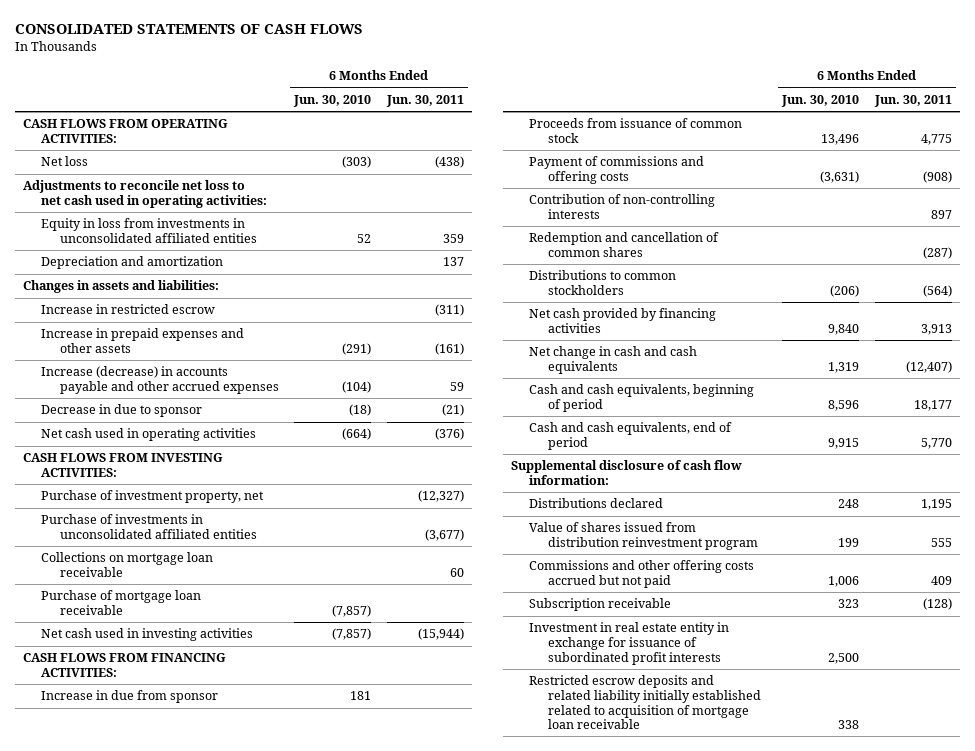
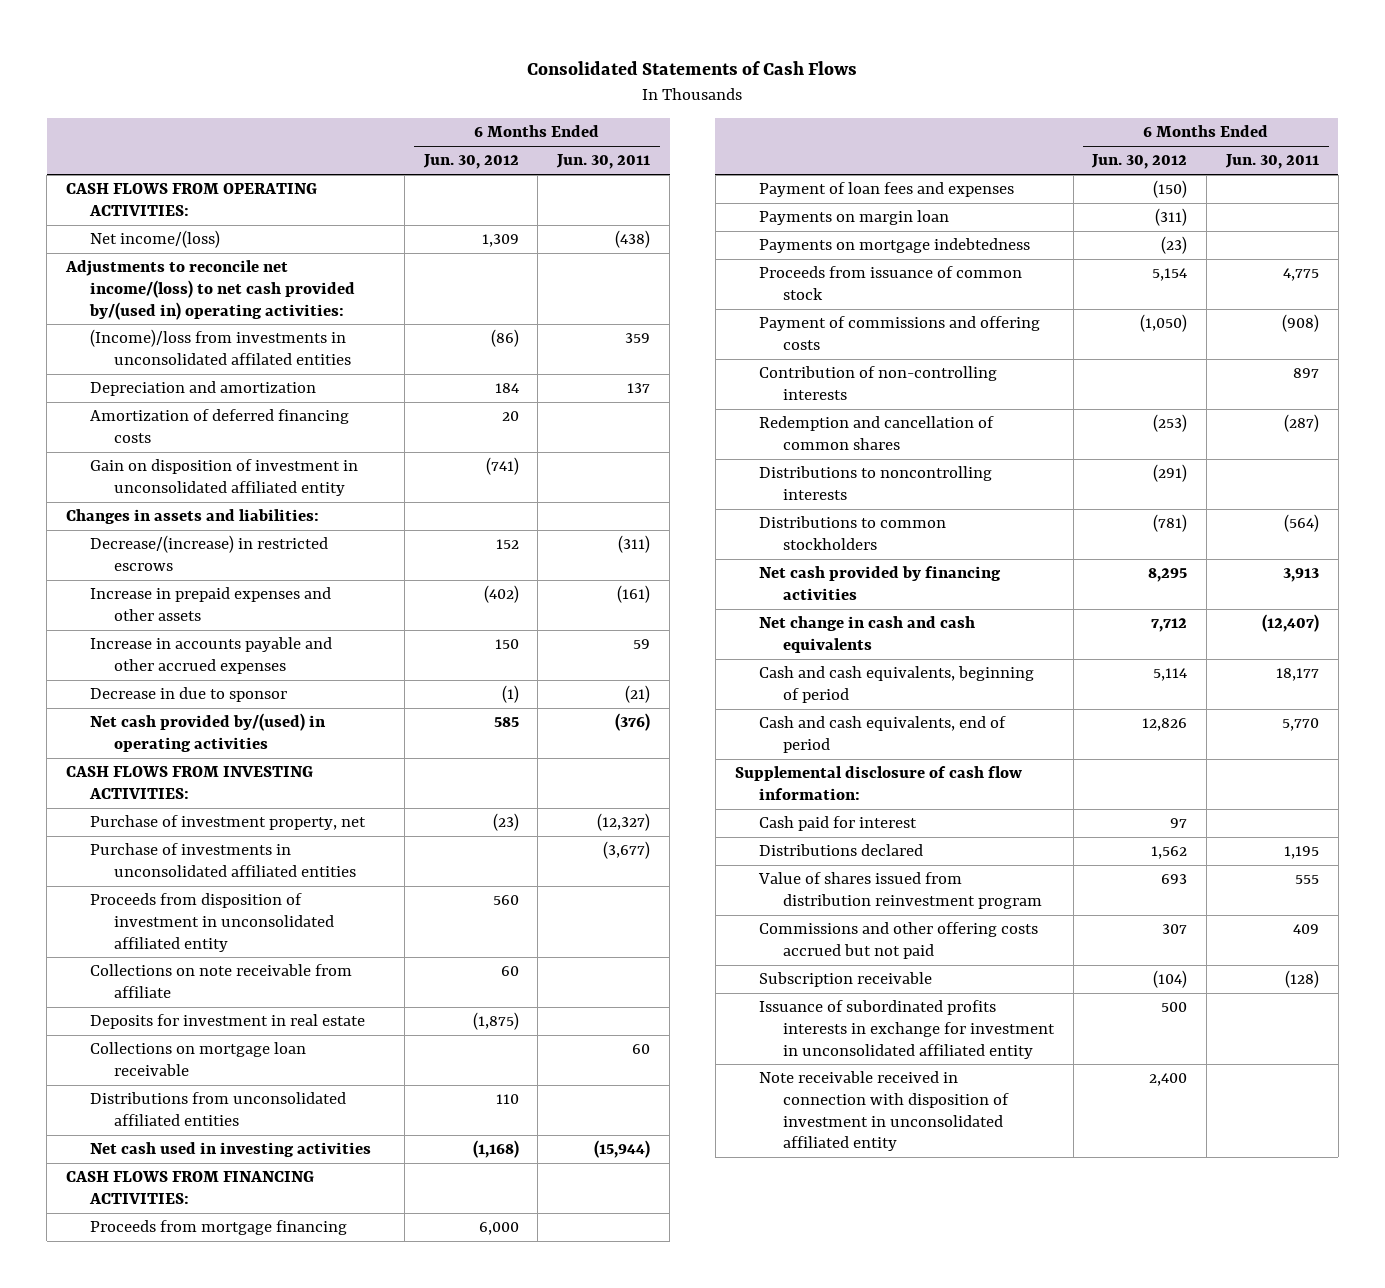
- CONSOLIDATED STATEMENTS OF CASH FLOWS
+ Consolidated Statements of Cash Flows
- | 6 Months Ended Jun. 30, 2010 | 6 Months Ended Jun. 30, 2011
+ | 6 Months Ended Jun. 30, 2012 | 6 Months Ended Jun. 30, 2011
- Net loss | (303) | (438)
- Adjustments to reconcile net loss to net cash used in operating activities:
- Equity in loss from investments in unconsolidated affiliated entities | 52 | 359
+ Net income/(loss) | 1,309 | (438)
+ Adjustments to reconcile net income/(loss) to net cash provided by/(used in) operating activities:
+ (Income)/loss from investments in unconsolidated affilated entities | (86) | 359
+ Amortization of deferred financing costs | 20 |
+ Gain on disposition of investment in unconsolidated affiliated entity | (741) |
- Increase in restricted escrow | | (311)
+ Decrease/(increase) in restricted escrows | 152 | (311)
- Increase (decrease) in accounts payable and other accrued expenses | (104) | 59
+ Increase in accounts payable and other accrued expenses | 150 | 59
- Net cash used in operating activities | (664) | (376)
+ Net cash provided by/(used) in operating activities | 585 | (376)
+ Proceeds from disposition of investment in unconsolidated affiliated entity | 560 |
+ Collections on note receivable from affiliate | 60 |
+ Deposits for investment in real estate | (1,875) |
- Purchase of mortgage loan receivable | (7,857) |
+ Distributions from unconsolidated affiliated entities | 110 |
- Increase in due from sponsor | 181 |
+ Proceeds from mortgage financing | 6,000 |
+ Payment of loan fees and expenses | (150) |
+ Payments on margin loan | (311) |
+ Payments on mortgage indebtedness | (23) |
+ Distributions to noncontrolling interests | (291) |
+ Cash paid for interest | 97 |
- Investment in real estate entity in exchange for issuance of subordinated profit interests | 2,500 |
- Restricted escrow deposits and related liability initially established related to acquisition of mortgage loan receivable | 338 |
+ Issuance of subordinated profits interests in exchange for investment in unconsolidated affiliated entity | 500 |
+ Note receivable received in connection with disposition of investment in unconsolidated affiliated entity | 2,400 |

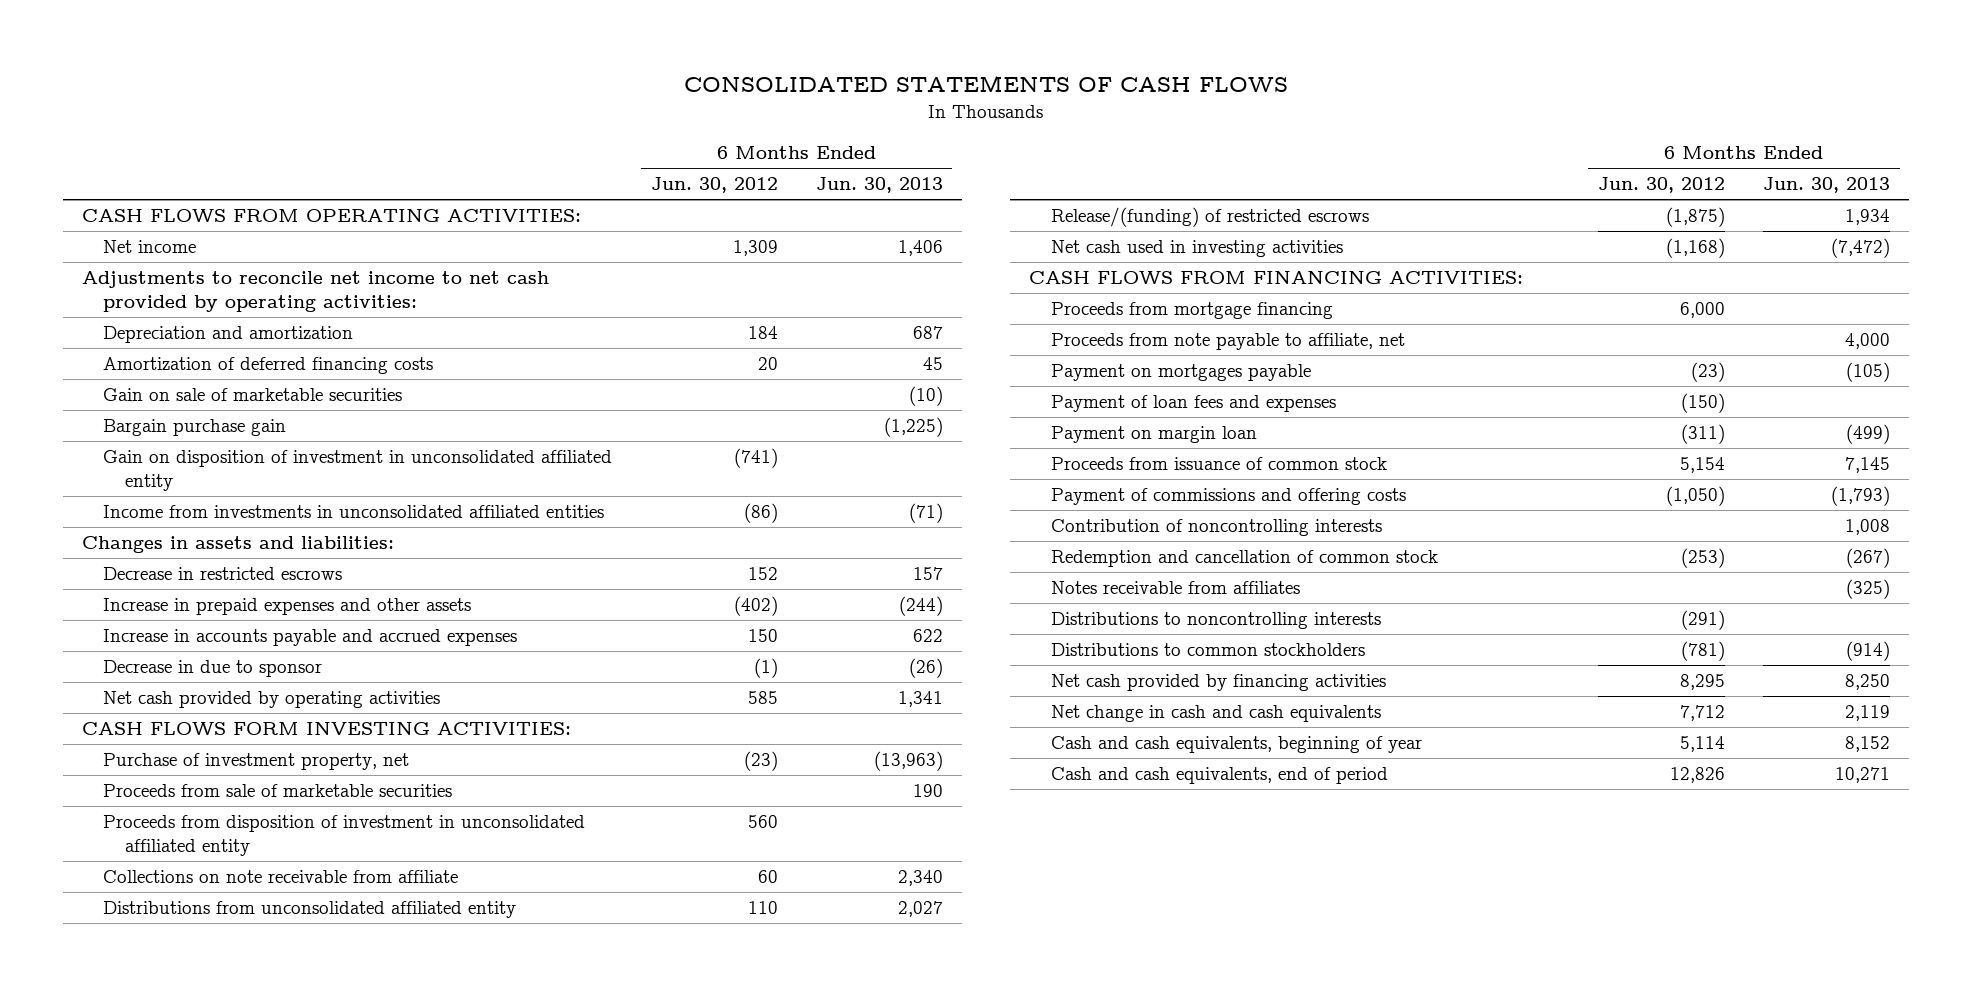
- Consolidated Statements of Cash Flows
+ CONSOLIDATED STATEMENTS OF CASH FLOWS
- | 6 Months Ended Jun. 30, 2012 | 6 Months Ended Jun. 30, 2011
+ | 6 Months Ended Jun. 30, 2012 | 6 Months Ended Jun. 30, 2013
- Net income/(loss) | 1,309 | (438)
- Adjustments to reconcile net income/(loss) to net cash provided by/(used in) operating activities:
- (Income)/loss from investments in unconsolidated affilated entities | (86) | 359
+ Net income | 1,309 | 1,406
+ Adjustments to reconcile net income to net cash provided by operating activities:
+ Gain on sale of marketable securities | | (10)
+ Bargain purchase gain | | (1,225)
+ Income from investments in unconsolidated affiliated entities | (86) | (71)
- Decrease/(increase) in restricted escrows | 152 | (311)
+ Decrease in restricted escrows | 152 | 157
- Increase in accounts payable and other accrued expenses | 150 | 59
+ Increase in accounts payable and accrued expenses | 150 | 622
- Net cash provided by/(used) in operating activities | 585 | (376)
- CASH FLOWS FROM INVESTING ACTIVITIES:
+ Net cash provided by operating activities | 585 | 1,341
+ CASH FLOWS FORM INVESTING ACTIVITIES:
- Purchase of investments in unconsolidated affiliated entities | | (3,677)
+ Proceeds from sale of marketable securities | | 190
- Deposits for investment in real estate | (1,875) |
- Collections on mortgage loan receivable | | 60
- Distributions from unconsolidated affiliated entities | 110 |
+ Distributions from unconsolidated affiliated entity | 110 | 2,027
+ Release/(funding) of restricted escrows | (1,875) | 1,934
+ Proceeds from note payable to affiliate, net | | 4,000
+ Payment on mortgages payable | (23) | (105)
- Payments on margin loan | (311) |
- Payments on mortgage indebtedness | (23) |
+ Payment on margin loan | (311) | (499)
- Contribution of non-controlling interests | | 897
- Redemption and cancellation of common shares | (253) | (287)
+ Contribution of noncontrolling interests | | 1,008
+ Redemption and cancellation of common stock | (253) | (267)
+ Notes receivable from affiliates | | (325)
- Cash and cash equivalents, beginning of period | 5,114 | 18,177
+ Cash and cash equivalents, beginning of year | 5,114 | 8,152
- Supplemental disclosure of cash flow information:
- Cash paid for interest | 97 |
- Distributions declared | 1,562 | 1,195
- Value of shares issued from distribution reinvestment program | 693 | 555
- Commissions and other offering costs accrued but not paid | 307 | 409
- Subscription receivable | (104) | (128)
- Issuance of subordinated profits interests in exchange for investment in unconsolidated affiliated entity | 500 |
- Note receivable received in connection with disposition of investment in unconsolidated affiliated entity | 2,400 |

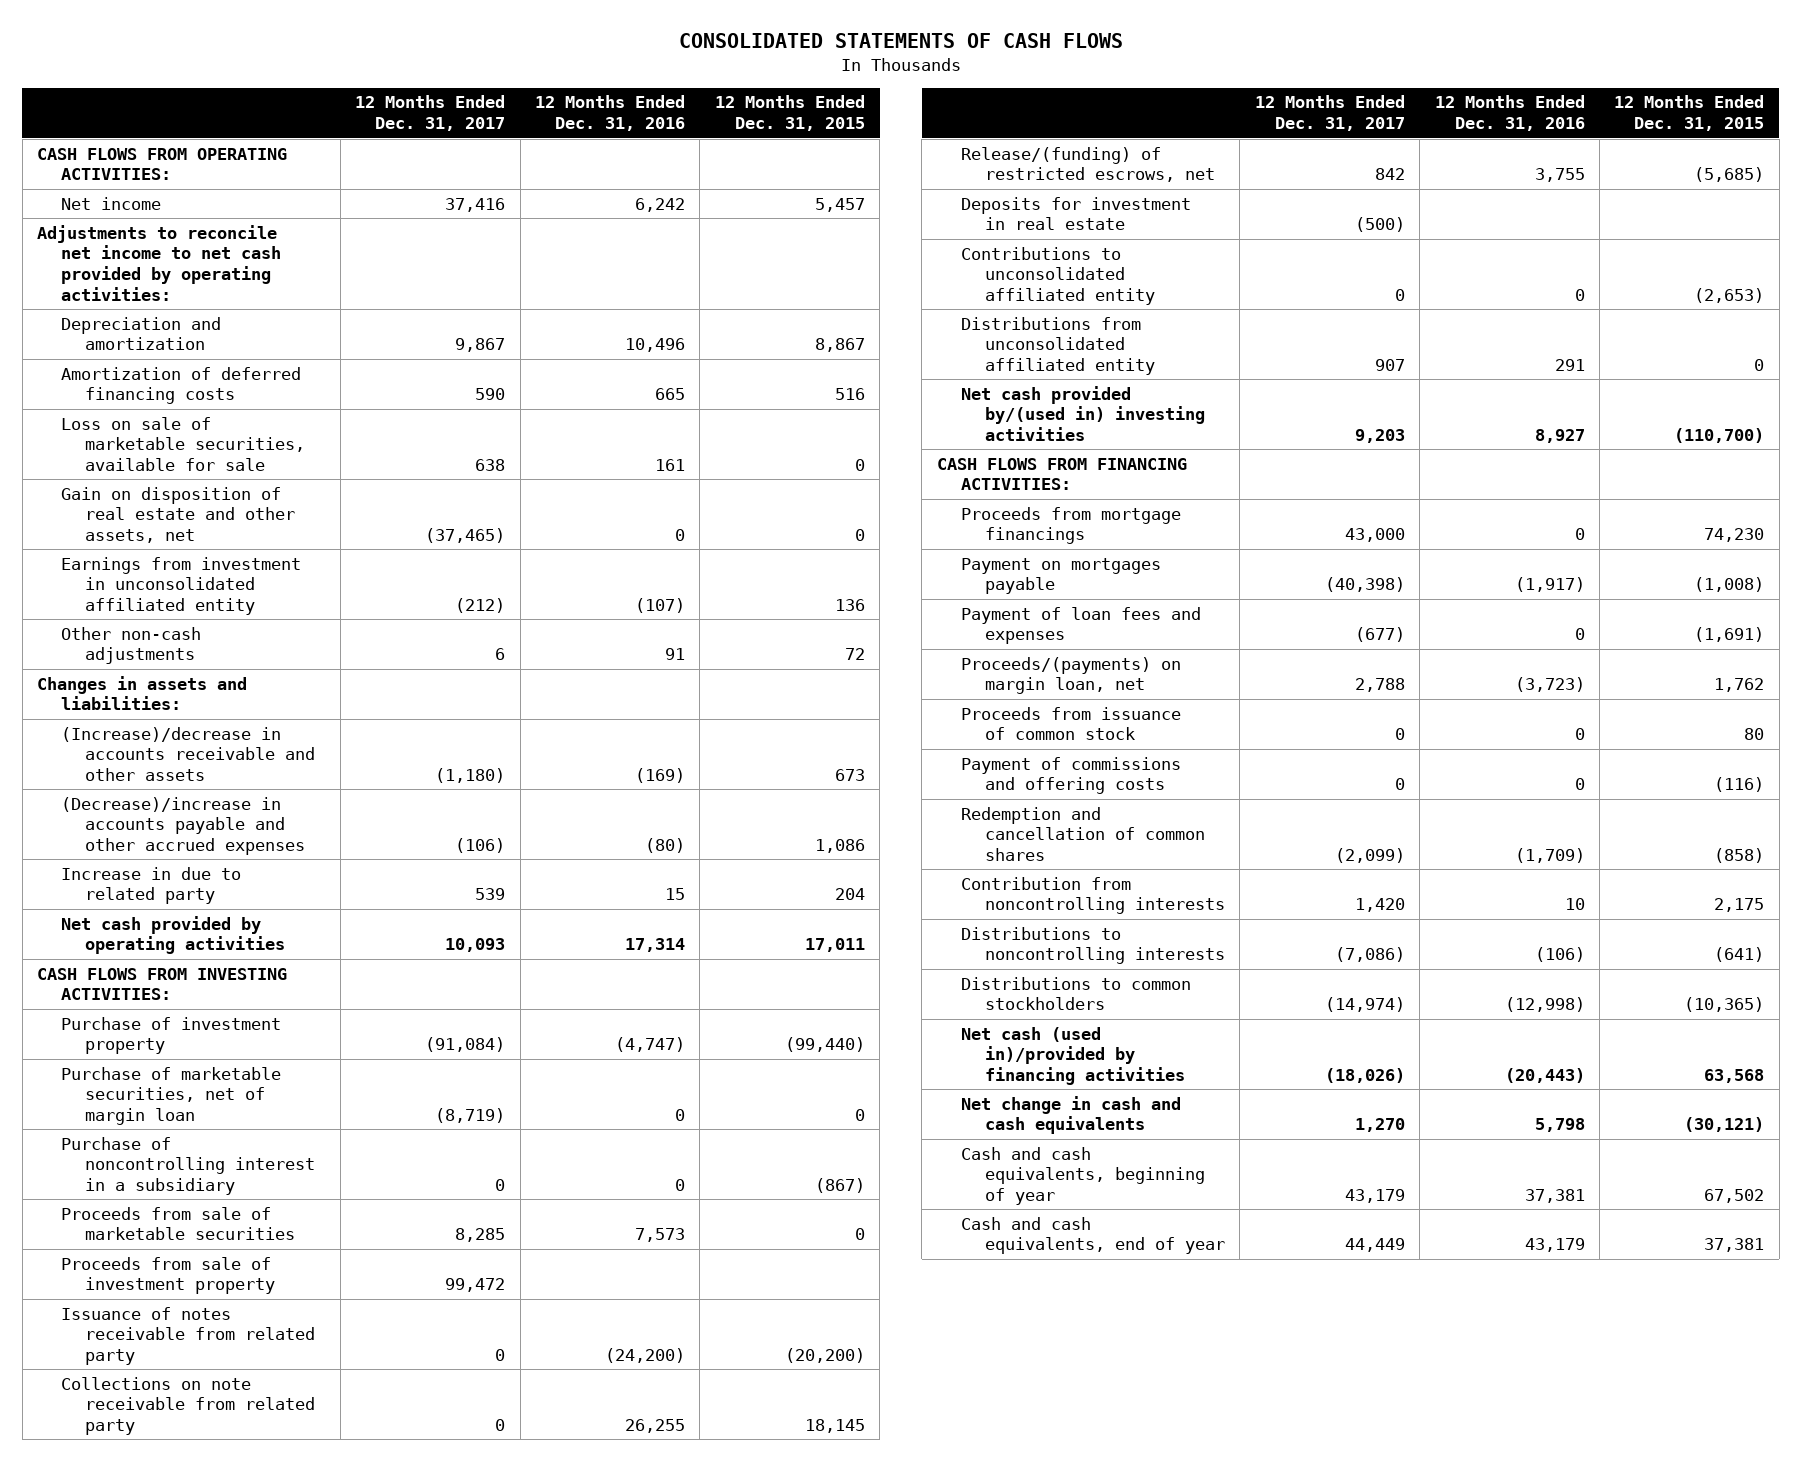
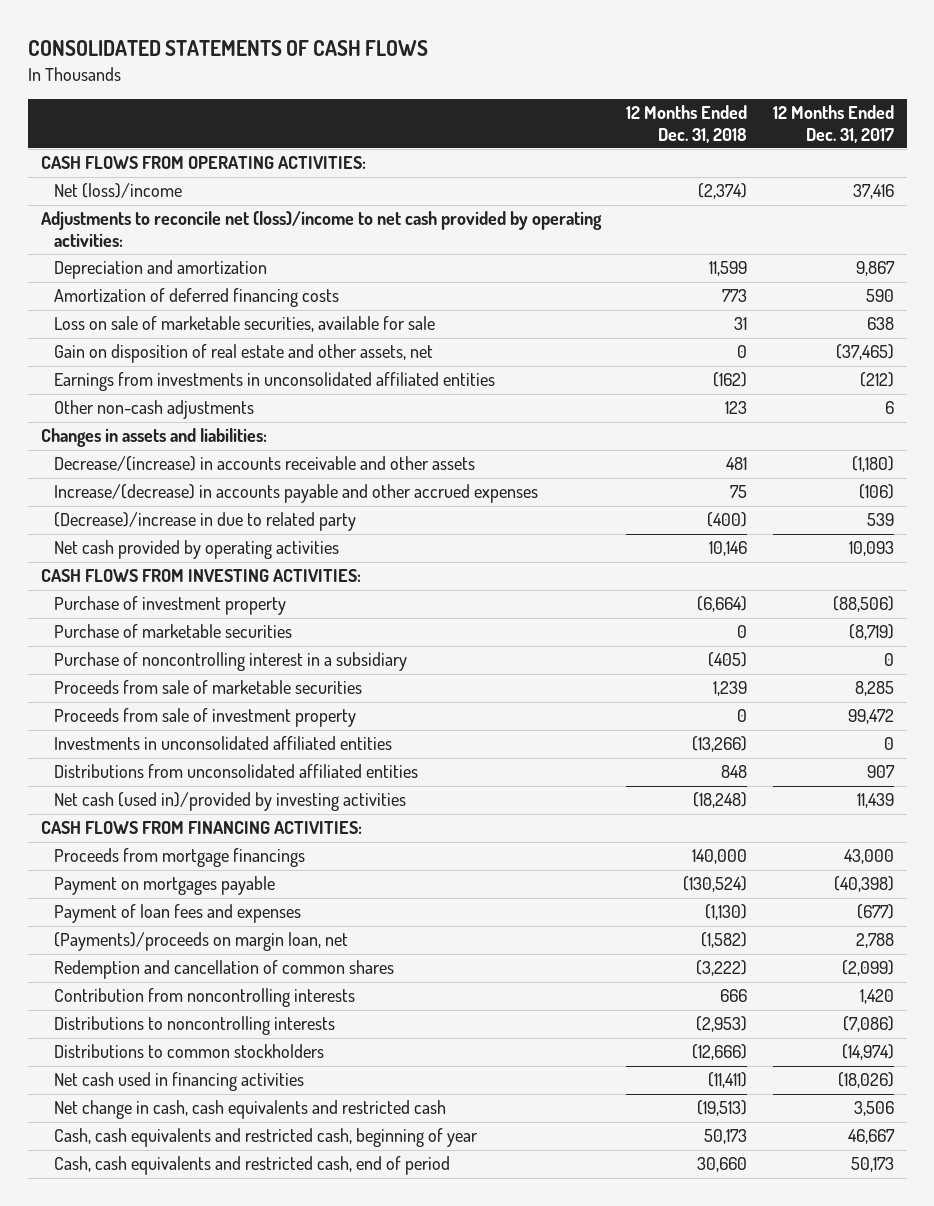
- | 12 Months Ended Dec. 31, 2017 | 12 Months Ended Dec. 31, 2016 | 12 Months Ended Dec. 31, 2015
+ | 12 Months Ended Dec. 31, 2018 | 12 Months Ended Dec. 31, 2017
- Net income | 37,416 | 6,242 | 5,457
- Adjustments to reconcile net income to net cash provided by operating activities:
+ Net (loss)/income | (2,374) | 37,416
+ Adjustments to reconcile net (loss)/income to net cash provided by operating activities:
- Earnings from investment in unconsolidated affiliated entity | (212) | (107) | 136
+ Earnings from investments in unconsolidated affiliated entities | (162) | (212)
- (Increase)/decrease in accounts receivable and other assets | (1,180) | (169) | 673
- (Decrease)/increase in accounts payable and other accrued expenses | (106) | (80) | 1,086
- Increase in due to related party | 539 | 15 | 204
+ Decrease/(increase) in accounts receivable and other assets | 481 | (1,180)
+ Increase/(decrease) in accounts payable and other accrued expenses | 75 | (106)
+ (Decrease)/increase in due to related party | (400) | 539
- Purchase of investment property | (91,084) | (4,747) | (99,440)
- Purchase of marketable securities, net of margin loan | (8,719) | 0 | 0
+ Purchase of investment property | (6,664) | (88,506)
+ Purchase of marketable securities | 0 | (8,719)
- Issuance of notes receivable from related party | 0 | (24,200) | (20,200)
- Collections on note receivable from related party | 0 | 26,255 | 18,145
- Release/(funding) of restricted escrows, net | 842 | 3,755 | (5,685)
- Deposits for investment in real estate | (500) | |
- Contributions to unconsolidated affiliated entity | 0 | 0 | (2,653)
- Distributions from unconsolidated affiliated entity | 907 | 291 | 0
- Net cash provided by/(used in) investing activities | 9,203 | 8,927 | (110,700)
+ Investments in unconsolidated affiliated entities | (13,266) | 0
+ Distributions from unconsolidated affiliated entities | 848 | 907
+ Net cash (used in)/provided by investing activities | (18,248) | 11,439
- Proceeds/(payments) on margin loan, net | 2,788 | (3,723) | 1,762
- Proceeds from issuance of common stock | 0 | 0 | 80
- Payment of commissions and offering costs | 0 | 0 | (116)
+ (Payments)/proceeds on margin loan, net | (1,582) | 2,788
- Net cash (used in)/provided by financing activities | (18,026) | (20,443) | 63,568
- Net change in cash and cash equivalents | 1,270 | 5,798 | (30,121)
- Cash and cash equivalents, beginning of year | 43,179 | 37,381 | 67,502
- Cash and cash equivalents, end of year | 44,449 | 43,179 | 37,381
+ Net cash used in financing activities | (11,411) | (18,026)
+ Net change in cash, cash equivalents and restricted cash | (19,513) | 3,506
+ Cash, cash equivalents and restricted cash, beginning of year | 50,173 | 46,667
+ Cash, cash equivalents and restricted cash, end of period | 30,660 | 50,173

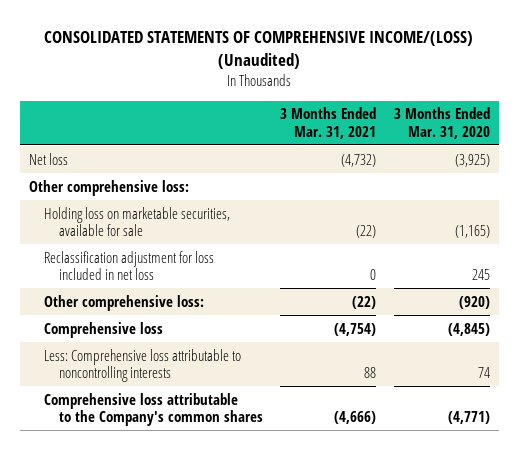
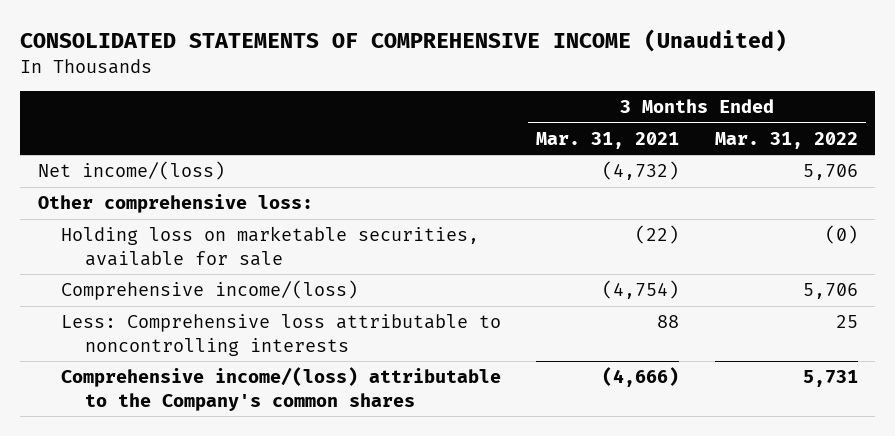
- CONSOLIDATED STATEMENTS OF COMPREHENSIVE INCOME/(LOSS) (Unaudited)
+ CONSOLIDATED STATEMENTS OF COMPREHENSIVE INCOME (Unaudited)
- | 3 Months Ended Mar. 31, 2021 | 3 Months Ended Mar. 31, 2020
+ | 3 Months Ended Mar. 31, 2021 | 3 Months Ended Mar. 31, 2022
- Net loss | (4,732) | (3,925)
+ Net income/(loss) | (4,732) | 5,706
- Reclassification adjustment for loss included in net loss | 0 | 245
- Other comprehensive loss: | (22) | (920)
- Comprehensive loss | (4,754) | (4,845)
+ Comprehensive income/(loss) | (4,754) | 5,706
- Comprehensive loss attributable to the Company's common shares | (4,666) | (4,771)
+ Comprehensive income/(loss) attributable to the Company's common shares | (4,666) | 5,731

